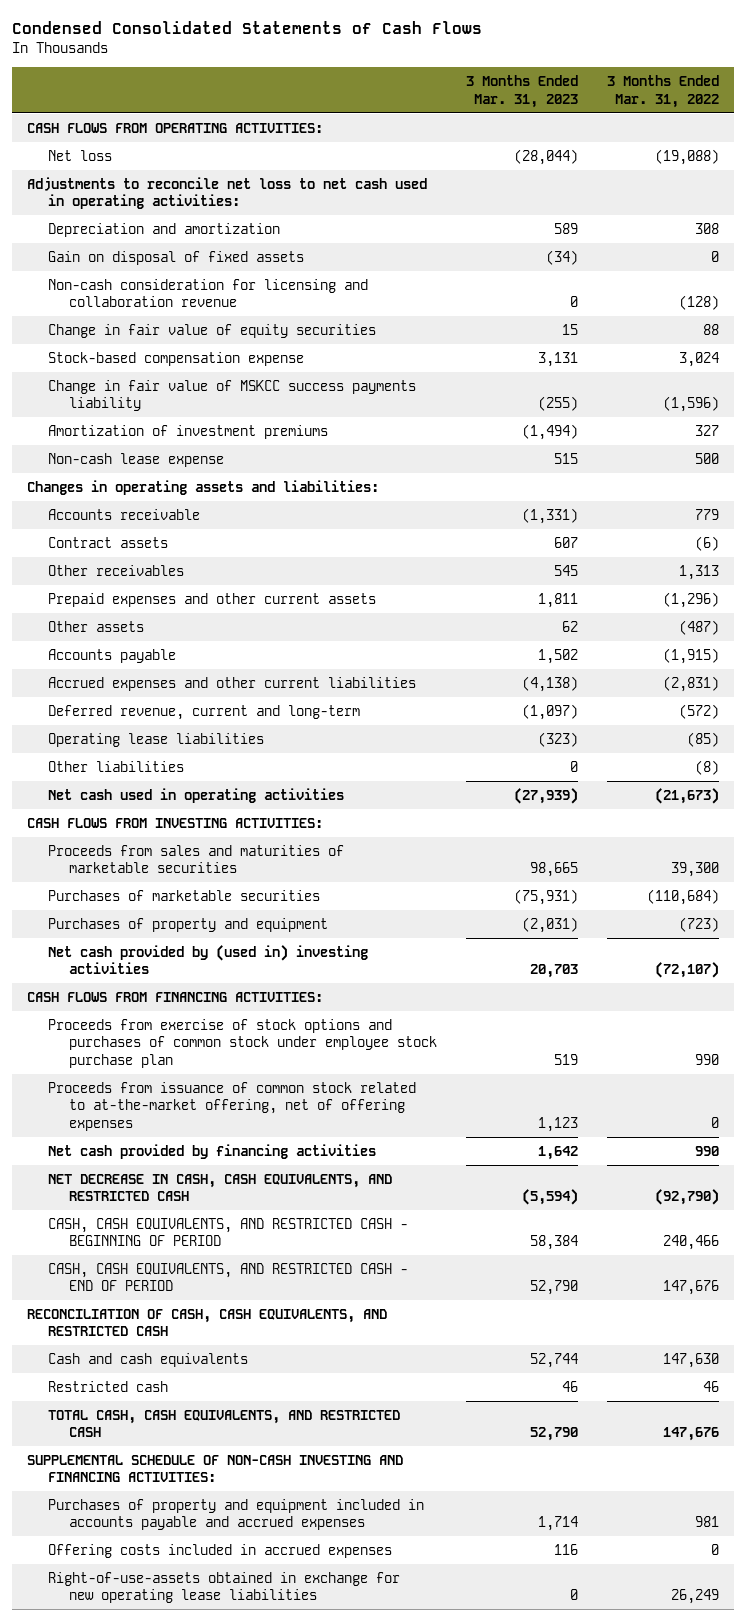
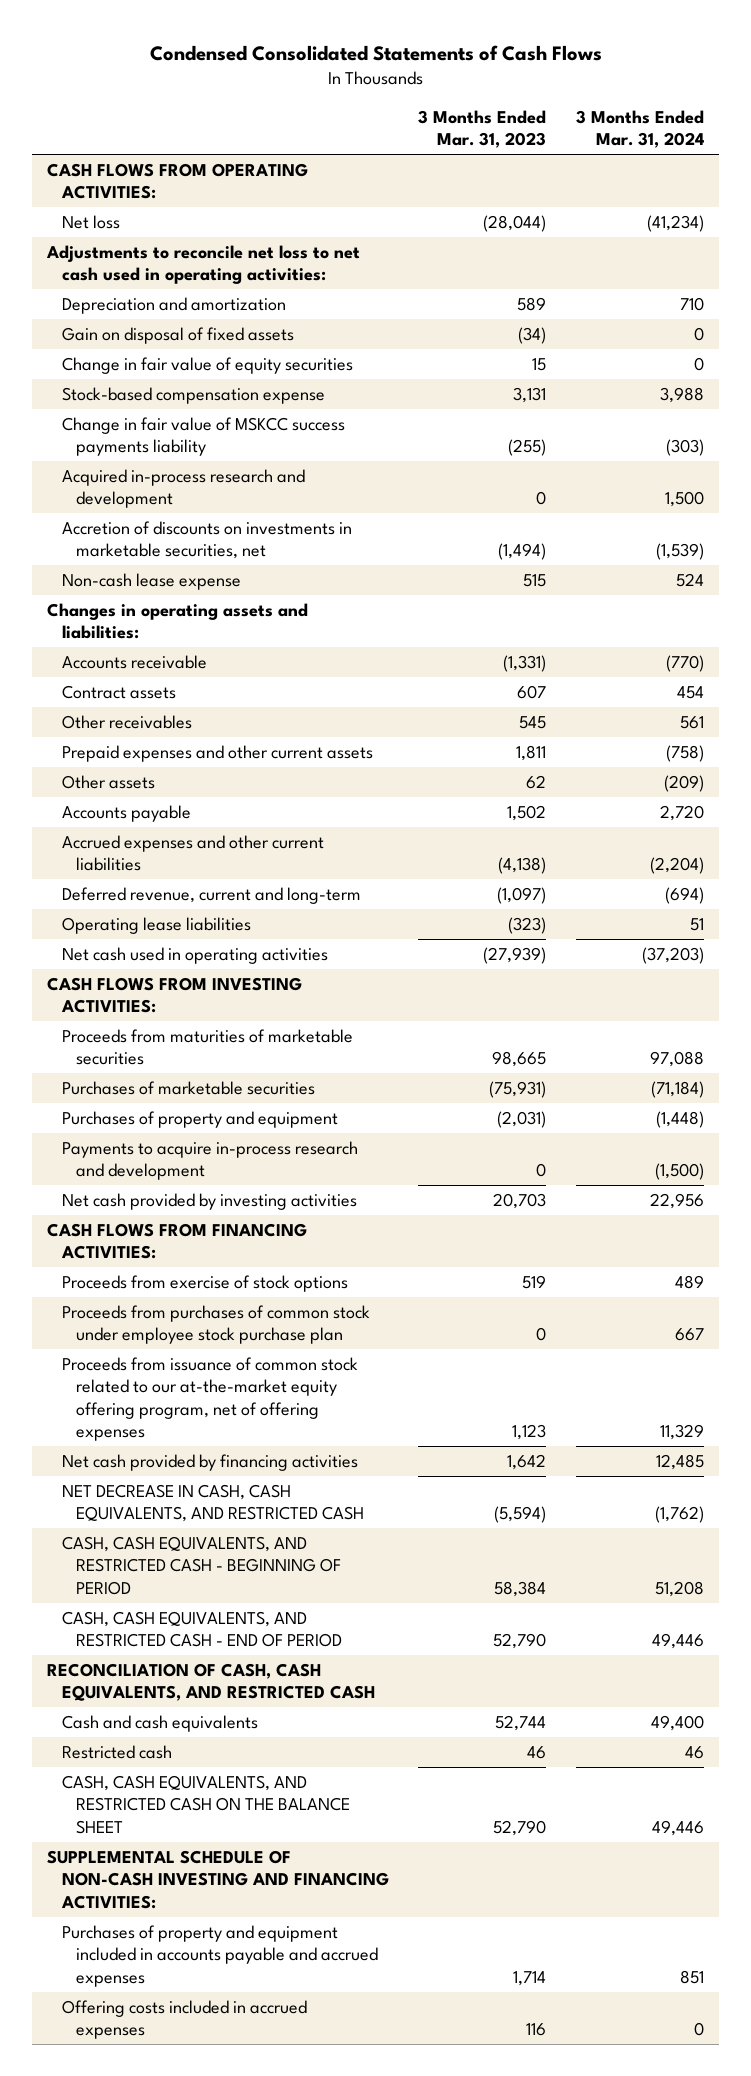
- | 3 Months Ended Mar. 31, 2023 | 3 Months Ended Mar. 31, 2022
+ | 3 Months Ended Mar. 31, 2023 | 3 Months Ended Mar. 31, 2024
- Non-cash consideration for licensing and collaboration revenue | 0 | (128)
- Amortization of investment premiums | (1,494) | 327
+ Acquired in-process research and development | 0 | 1,500
+ Accretion of discounts on investments in marketable securities, net | (1,494) | (1,539)
- Other liabilities | 0 | (8)
- Proceeds from sales and maturities of marketable securities | 98,665 | 39,300
+ Proceeds from maturities of marketable securities | 98,665 | 97,088
- Net cash provided by (used in) investing activities | 20,703 | (72,107)
+ Payments to acquire in-process research and development | 0 | (1,500)
+ Net cash provided by investing activities | 20,703 | 22,956
- Proceeds from exercise of stock options and purchases of common stock under employee stock purchase plan | 519 | 990
- Proceeds from issuance of common stock related to at-the-market offering, net of offering expenses | 1,123 | 0
+ Proceeds from exercise of stock options | 519 | 489
+ Proceeds from purchases of common stock under employee stock purchase plan | 0 | 667
+ Proceeds from issuance of common stock related to our at-the-market equity offering program, net of offering expenses | 1,123 | 11,329
- TOTAL CASH, CASH EQUIVALENTS, AND RESTRICTED CASH | 52,790 | 147,676
+ CASH, CASH EQUIVALENTS, AND RESTRICTED CASH ON THE BALANCE SHEET | 52,790 | 49,446
- Right-of-use-assets obtained in exchange for new operating lease liabilities | 0 | 26,249

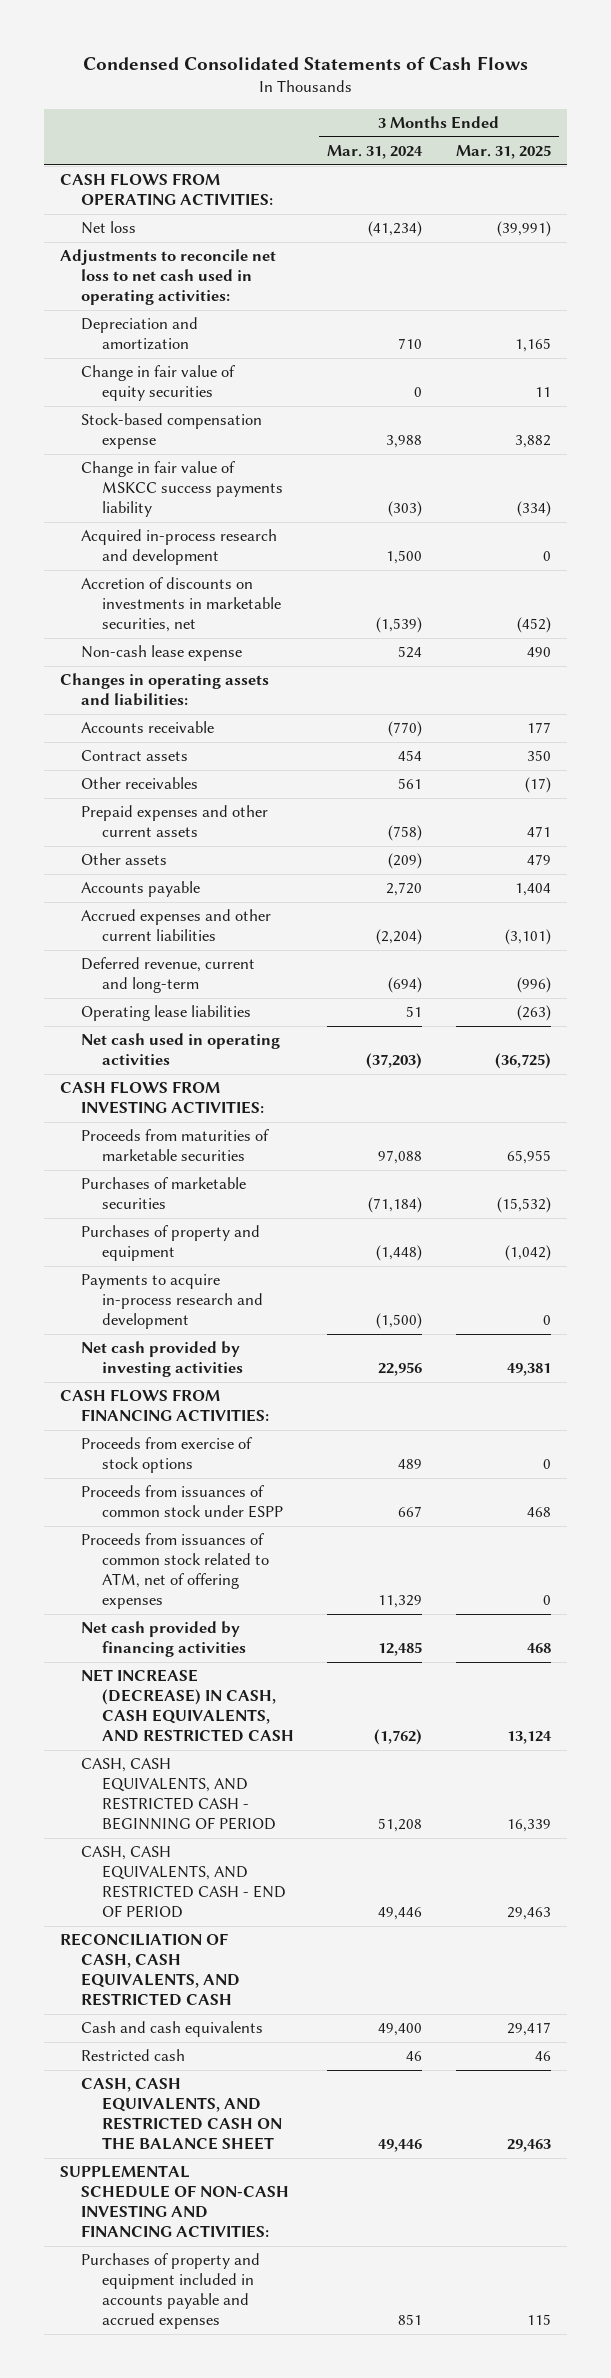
- | 3 Months Ended Mar. 31, 2023 | 3 Months Ended Mar. 31, 2024
+ | 3 Months Ended Mar. 31, 2024 | 3 Months Ended Mar. 31, 2025
- Gain on disposal of fixed assets | (34) | 0
- Proceeds from purchases of common stock under employee stock purchase plan | 0 | 667
- Proceeds from issuance of common stock related to our at-the-market equity offering program, net of offering expenses | 1,123 | 11,329
+ Proceeds from issuances of common stock under ESPP | 667 | 468
+ Proceeds from issuances of common stock related to ATM, net of offering expenses | 11,329 | 0
- NET DECREASE IN CASH, CASH EQUIVALENTS, AND RESTRICTED CASH | (5,594) | (1,762)
+ NET INCREASE (DECREASE) IN CASH, CASH EQUIVALENTS, AND RESTRICTED CASH | (1,762) | 13,124
- Offering costs included in accrued expenses | 116 | 0

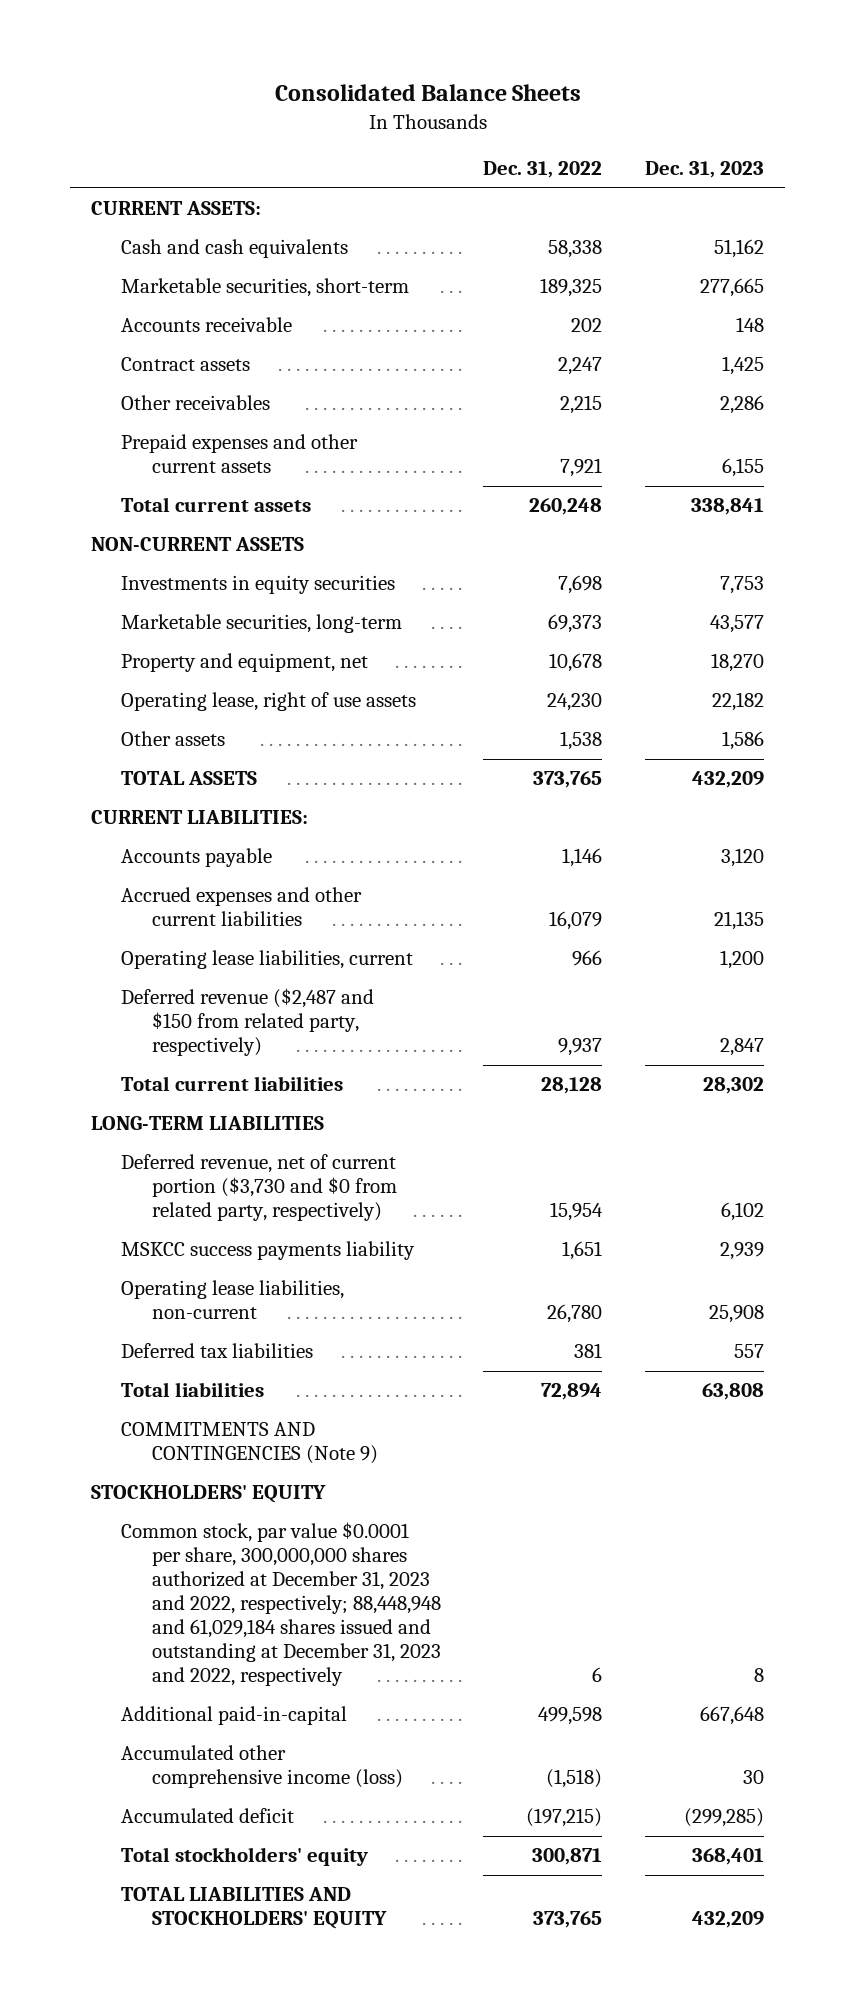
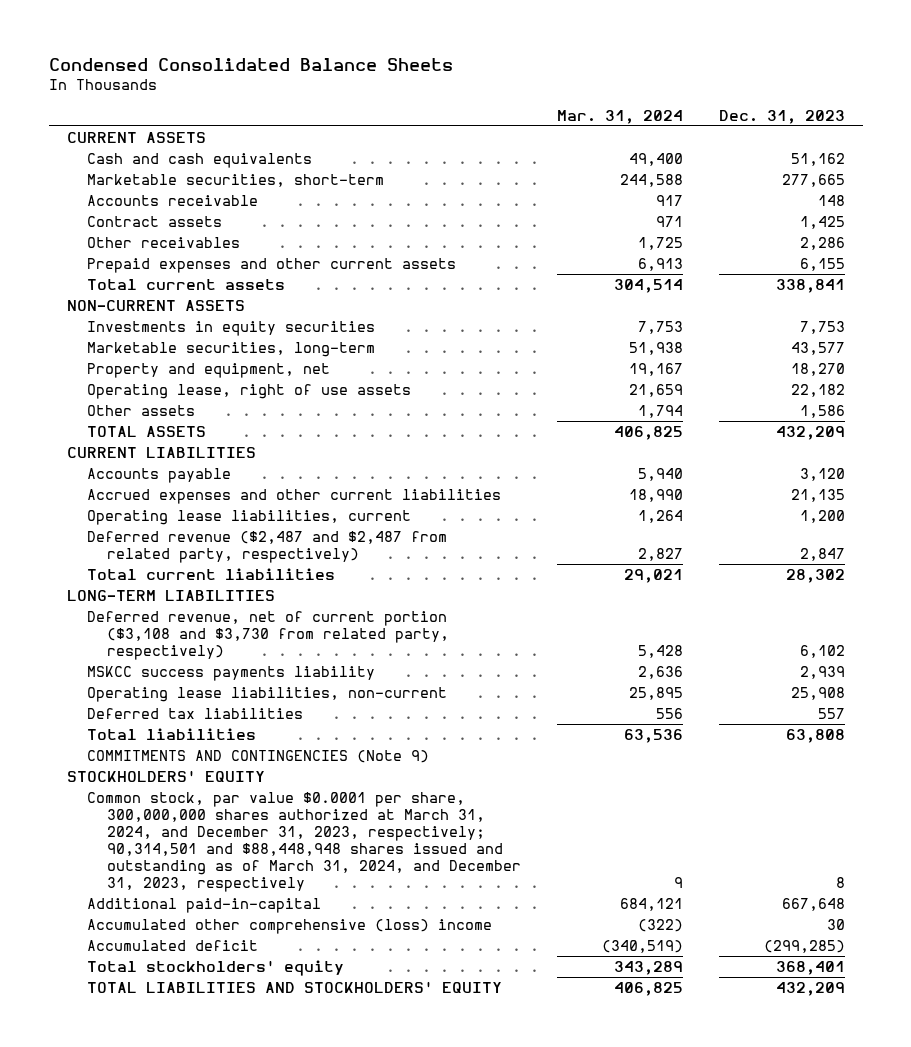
- Consolidated Balance Sheets
+ Condensed Consolidated Balance Sheets
- | Dec. 31, 2022 | Dec. 31, 2023
+ | Mar. 31, 2024 | Dec. 31, 2023
- CURRENT ASSETS:
+ CURRENT ASSETS
- CURRENT LIABILITIES:
+ CURRENT LIABILITIES
- Deferred revenue ($2,487 and $150 from related party, respectively) | 9,937 | 2,847
+ Deferred revenue ($2,487 and $2,487 from related party, respectively) | 2,827 | 2,847
- Deferred revenue, net of current portion ($3,730 and $0 from related party, respectively) | 15,954 | 6,102
+ Deferred revenue, net of current portion ($3,108 and $3,730 from related party, respectively) | 5,428 | 6,102
- Common stock, par value $0.0001 per share, 300,000,000 shares authorized at December 31, 2023 and 2022, respectively; 88,448,948 and 61,029,184 shares issued and outstanding at December 31, 2023 and 2022, respectively | 6 | 8
+ Common stock, par value $0.0001 per share, 300,000,000 shares authorized at March 31, 2024, and December 31, 2023, respectively; 90,314,501 and $88,448,948 shares issued and outstanding as of March 31, 2024, and December 31, 2023, respectively | 9 | 8
- Accumulated other comprehensive income (loss) | (1,518) | 30
+ Accumulated other comprehensive (loss) income | (322) | 30

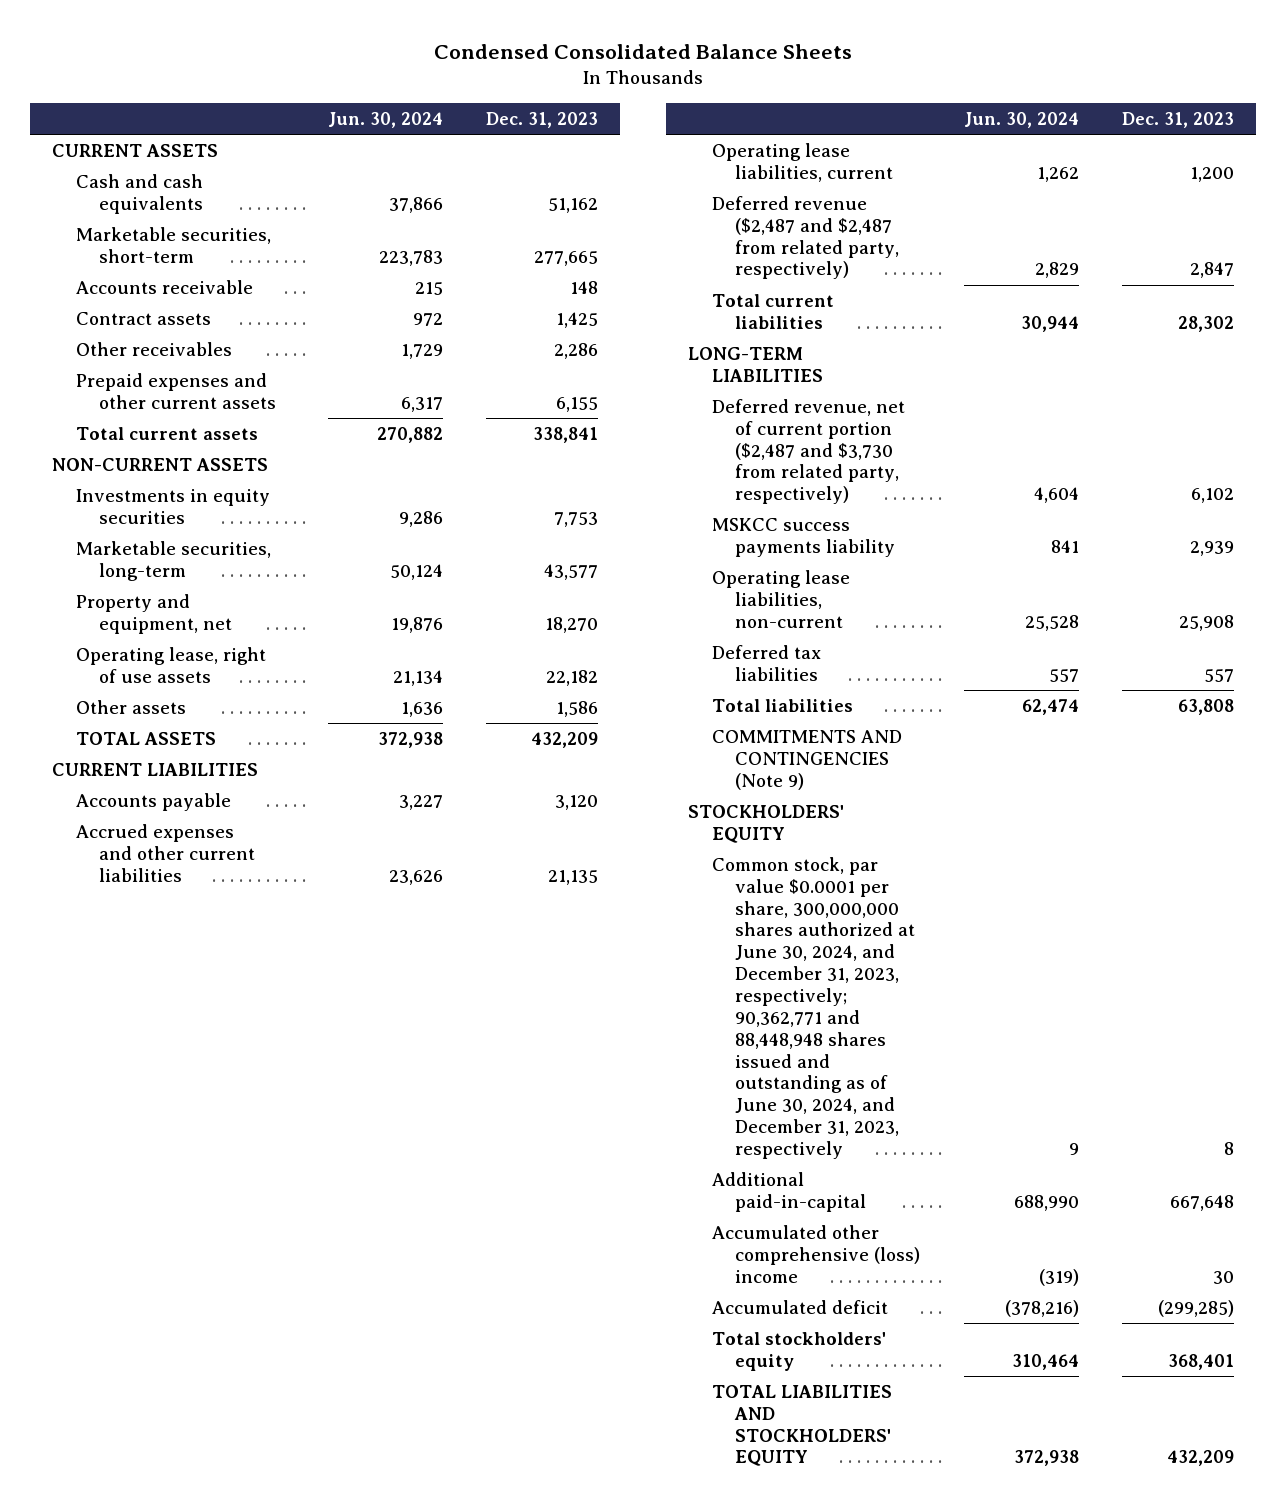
- | Mar. 31, 2024 | Dec. 31, 2023
+ | Jun. 30, 2024 | Dec. 31, 2023
- Deferred revenue, net of current portion ($3,108 and $3,730 from related party, respectively) | 5,428 | 6,102
+ Deferred revenue, net of current portion ($2,487 and $3,730 from related party, respectively) | 4,604 | 6,102
- Common stock, par value $0.0001 per share, 300,000,000 shares authorized at March 31, 2024, and December 31, 2023, respectively; 90,314,501 and $88,448,948 shares issued and outstanding as of March 31, 2024, and December 31, 2023, respectively | 9 | 8
+ Common stock, par value $0.0001 per share, 300,000,000 shares authorized at June 30, 2024, and December 31, 2023, respectively; 90,362,771 and 88,448,948 shares issued and outstanding as of June 30, 2024, and December 31, 2023, respectively | 9 | 8

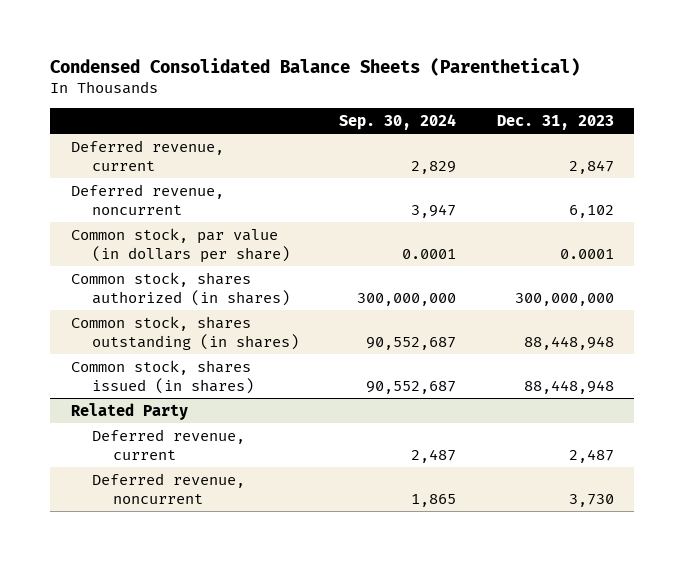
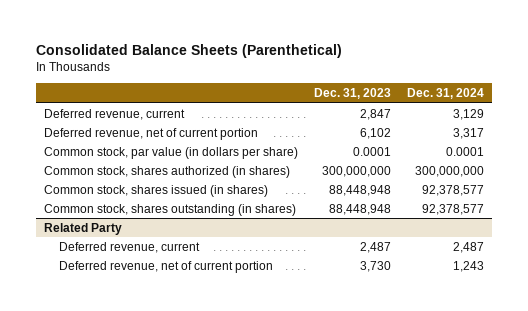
- Condensed Consolidated Balance Sheets (Parenthetical)
+ Consolidated Balance Sheets (Parenthetical)
- | Sep. 30, 2024 | Dec. 31, 2023
+ | Dec. 31, 2023 | Dec. 31, 2024
- Deferred revenue, noncurrent | 3,947 | 6,102
+ Deferred revenue, net of current portion | 6,102 | 3,317
moved down: Common stock, shares outstanding (in shares) | 88,448,948 | 92,378,577
@ Related Party
- Deferred revenue, noncurrent | 1,865 | 3,730
+ Deferred revenue, net of current portion | 3,730 | 1,243

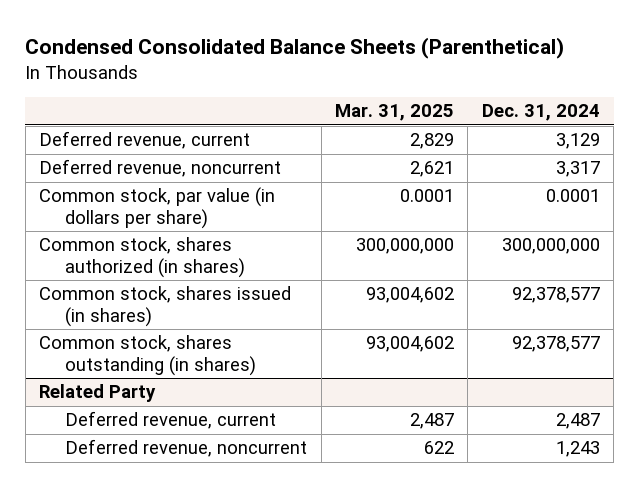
- Consolidated Balance Sheets (Parenthetical)
+ Condensed Consolidated Balance Sheets (Parenthetical)
- | Dec. 31, 2023 | Dec. 31, 2024
+ | Mar. 31, 2025 | Dec. 31, 2024
- Deferred revenue, net of current portion | 6,102 | 3,317
+ Deferred revenue, noncurrent | 2,621 | 3,317
@ Related Party
- Deferred revenue, net of current portion | 3,730 | 1,243
+ Deferred revenue, noncurrent | 622 | 1,243

